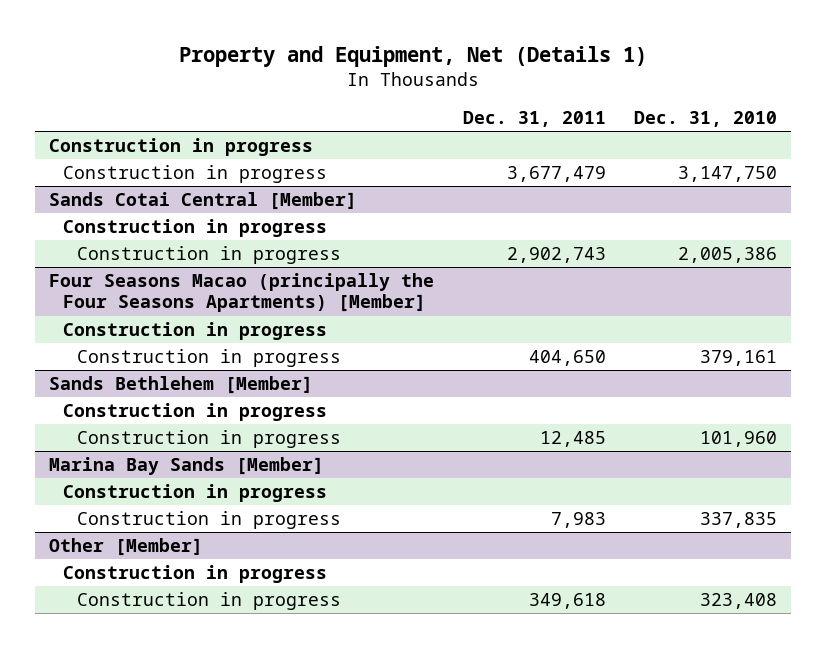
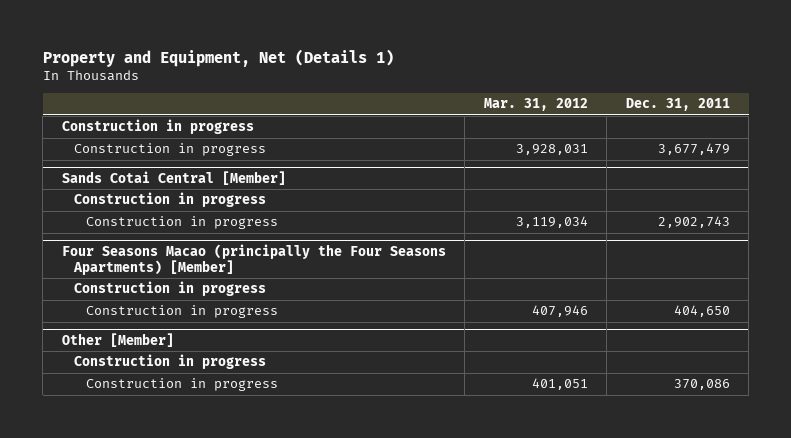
- | Dec. 31, 2011 | Dec. 31, 2010
+ | Mar. 31, 2012 | Dec. 31, 2011
- Sands Bethlehem [Member]
- Construction in progress
- Construction in progress | 12,485 | 101,960
- Marina Bay Sands [Member]
- Construction in progress
- Construction in progress | 7,983 | 337,835
@ Other [Member]
- Construction in progress | 349,618 | 323,408
+ Construction in progress | 401,051 | 370,086

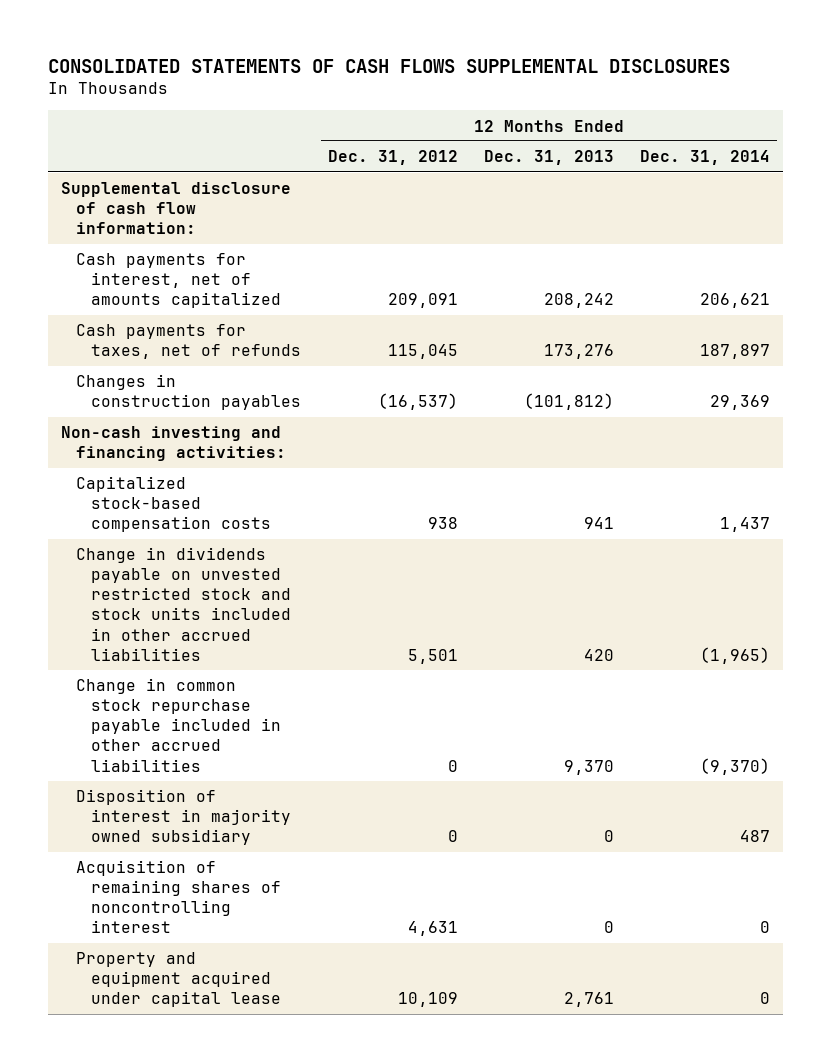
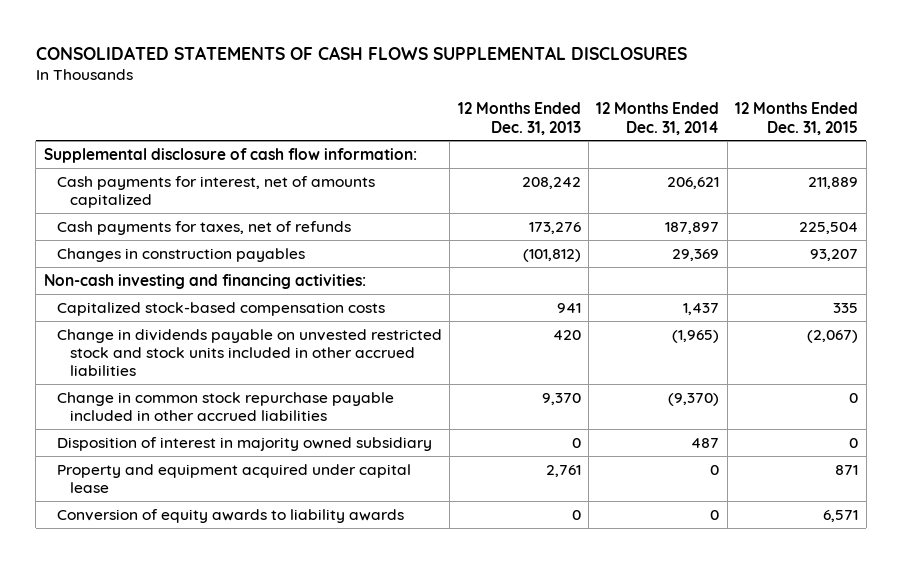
- | 12 Months Ended Dec. 31, 2012 | 12 Months Ended Dec. 31, 2013 | 12 Months Ended Dec. 31, 2014
+ | 12 Months Ended Dec. 31, 2013 | 12 Months Ended Dec. 31, 2014 | 12 Months Ended Dec. 31, 2015
- Acquisition of remaining shares of noncontrolling interest | 4,631 | 0 | 0
+ Conversion of equity awards to liability awards | 0 | 0 | 6,571

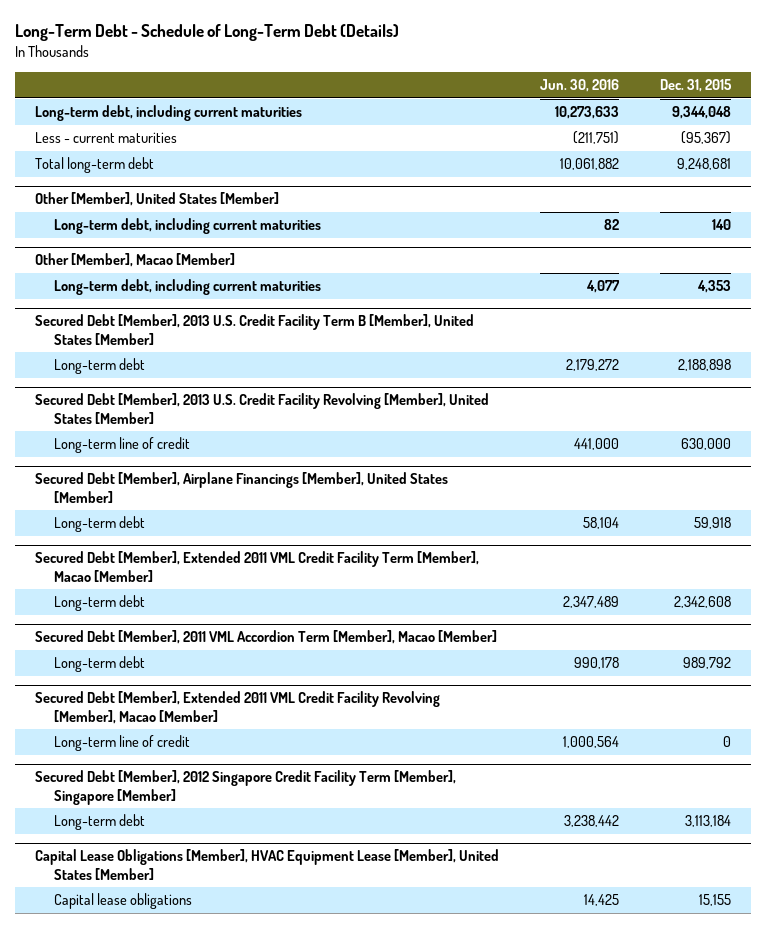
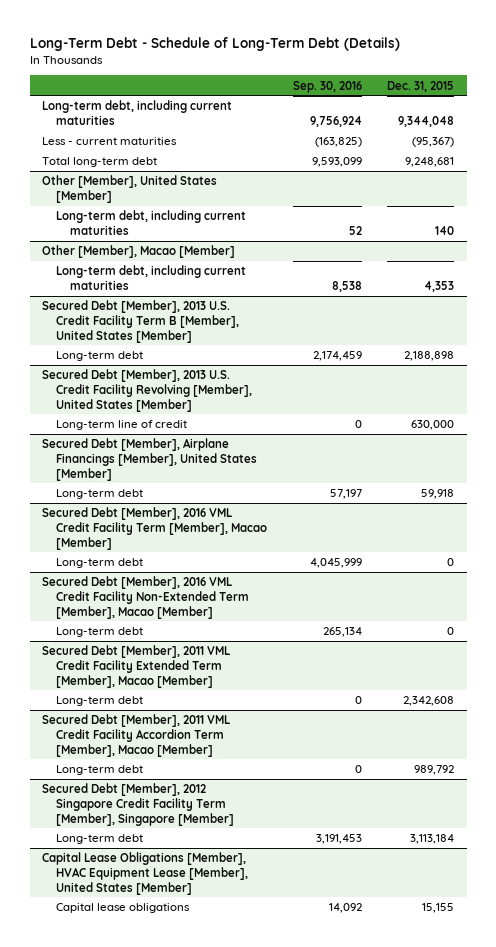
- | Jun. 30, 2016 | Dec. 31, 2015
+ | Sep. 30, 2016 | Dec. 31, 2015
- Secured Debt [Member], Extended 2011 VML Credit Facility Term [Member], Macao [Member]
+ Secured Debt [Member], 2016 VML Credit Facility Term [Member], Macao [Member]
+ Long-term debt | 4,045,999 | 0
+ Secured Debt [Member], 2016 VML Credit Facility Non-Extended Term [Member], Macao [Member]
+ Long-term debt | 265,134 | 0
+ Secured Debt [Member], 2011 VML Credit Facility Extended Term [Member], Macao [Member]
- Secured Debt [Member], 2011 VML Accordion Term [Member], Macao [Member]
+ Secured Debt [Member], 2011 VML Credit Facility Accordion Term [Member], Macao [Member]
- Secured Debt [Member], Extended 2011 VML Credit Facility Revolving [Member], Macao [Member]
- Long-term line of credit | 1,000,564 | 0

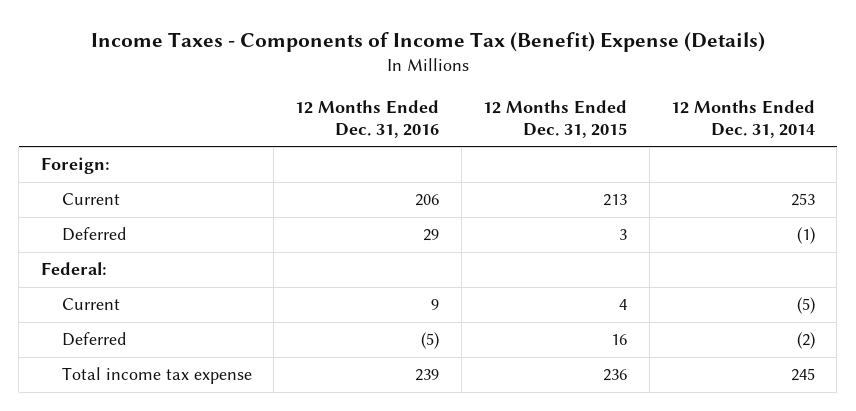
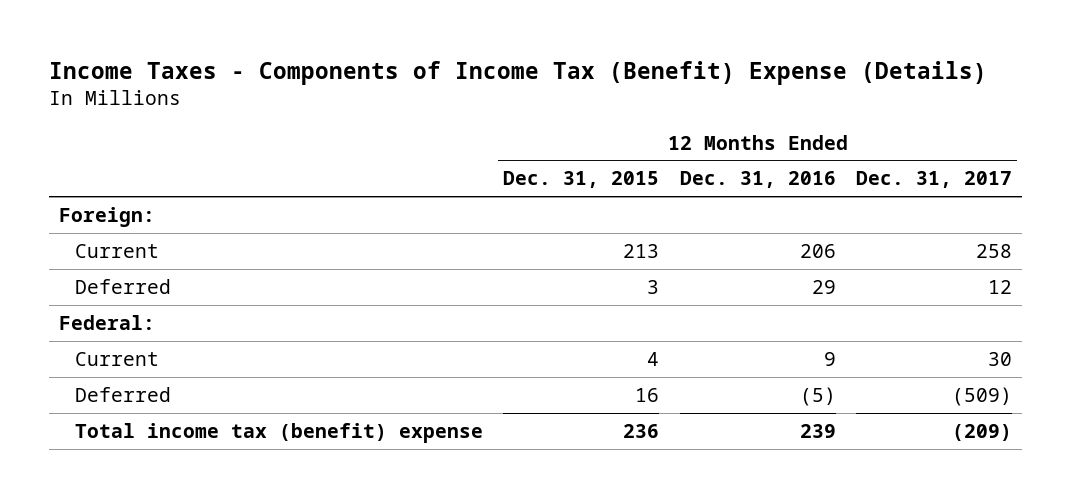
- | 12 Months Ended Dec. 31, 2016 | 12 Months Ended Dec. 31, 2015 | 12 Months Ended Dec. 31, 2014
+ | 12 Months Ended Dec. 31, 2015 | 12 Months Ended Dec. 31, 2016 | 12 Months Ended Dec. 31, 2017
- Total income tax expense | 239 | 236 | 245
+ Total income tax (benefit) expense | 236 | 239 | (209)

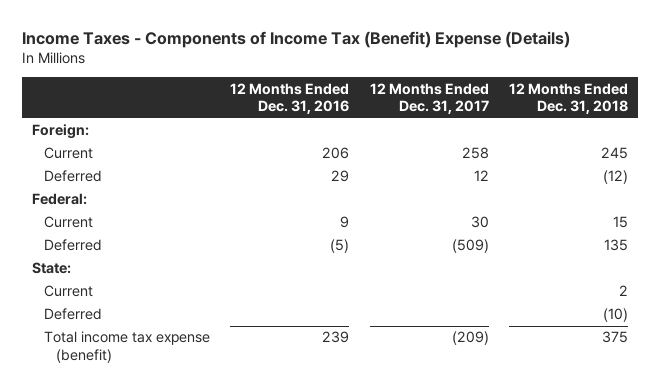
- | 12 Months Ended Dec. 31, 2015 | 12 Months Ended Dec. 31, 2016 | 12 Months Ended Dec. 31, 2017
+ | 12 Months Ended Dec. 31, 2016 | 12 Months Ended Dec. 31, 2017 | 12 Months Ended Dec. 31, 2018
- Total income tax (benefit) expense | 236 | 239 | (209)
+ State:
+ Current | | | 2
+ Deferred | | | (10)
+ Total income tax expense (benefit) | 239 | (209) | 375

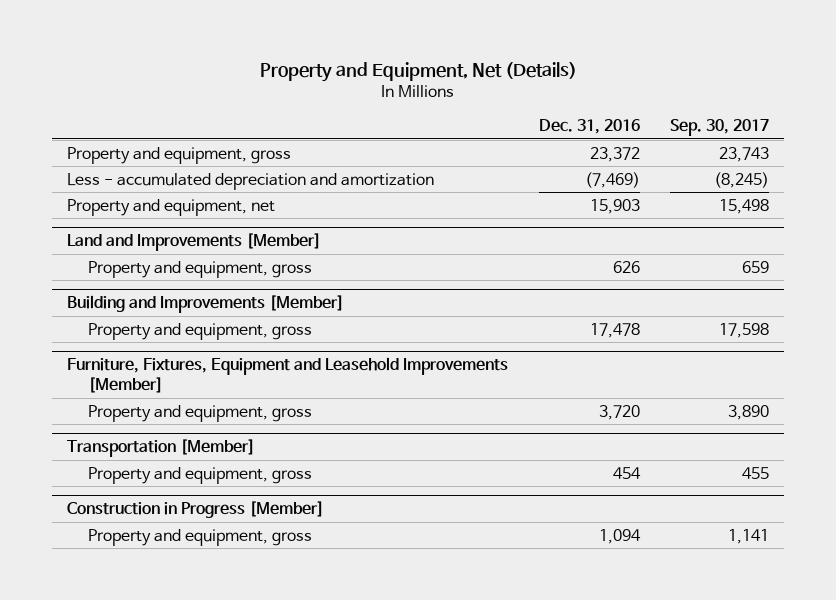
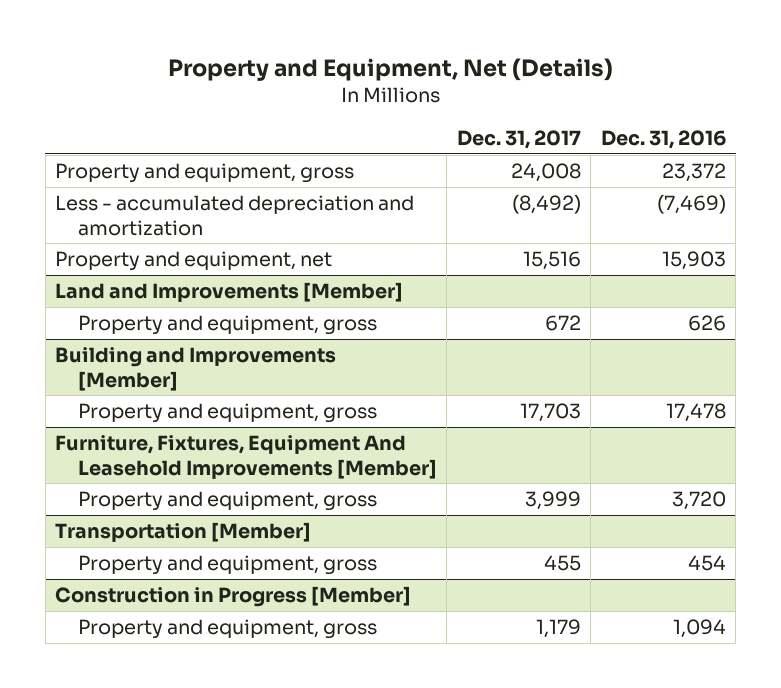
- | Dec. 31, 2016 | Sep. 30, 2017
+ | Dec. 31, 2017 | Dec. 31, 2016
- Furniture, Fixtures, Equipment and Leasehold Improvements [Member]
+ Furniture, Fixtures, Equipment And Leasehold Improvements [Member]

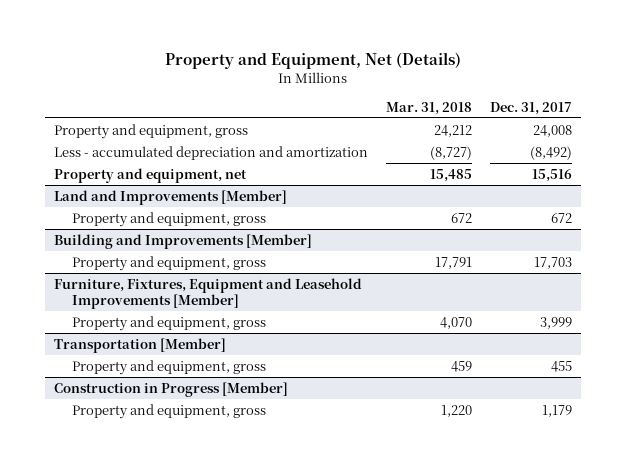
- | Dec. 31, 2017 | Dec. 31, 2016
+ | Mar. 31, 2018 | Dec. 31, 2017
- Furniture, Fixtures, Equipment And Leasehold Improvements [Member]
+ Furniture, Fixtures, Equipment and Leasehold Improvements [Member]

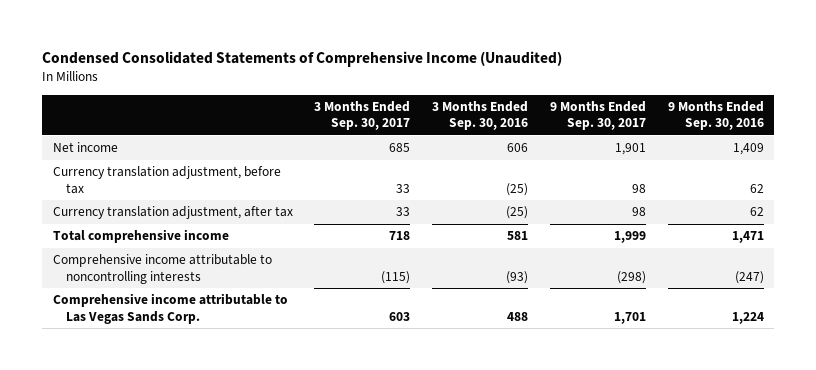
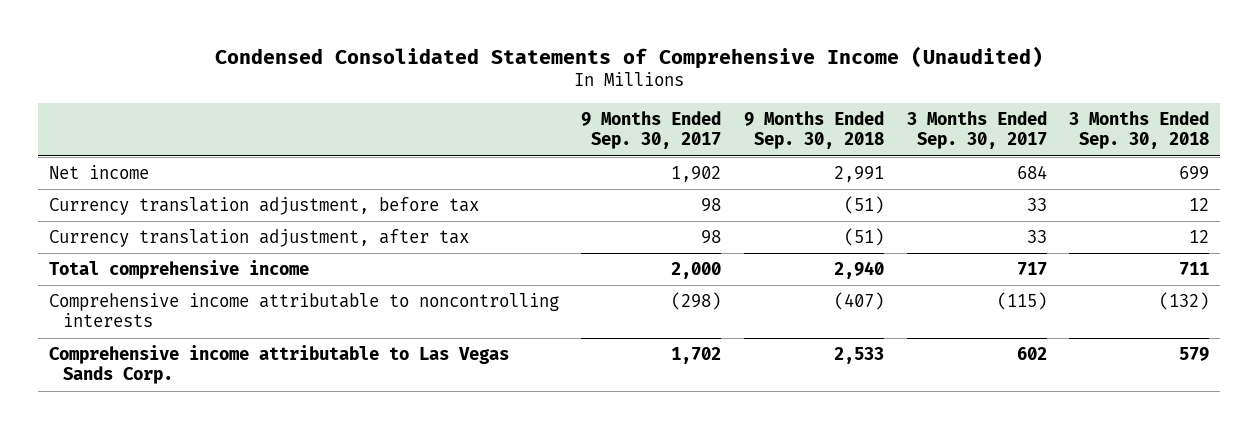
- | 3 Months Ended Sep. 30, 2017 | 3 Months Ended Sep. 30, 2016 | 9 Months Ended Sep. 30, 2017 | 9 Months Ended Sep. 30, 2016
+ | 9 Months Ended Sep. 30, 2017 | 9 Months Ended Sep. 30, 2018 | 3 Months Ended Sep. 30, 2017 | 3 Months Ended Sep. 30, 2018
- Net income | 685 | 606 | 1,901 | 1,409
+ Net income | 1,902 | 2,991 | 684 | 699
- Total comprehensive income | 718 | 581 | 1,999 | 1,471
+ Total comprehensive income | 2,000 | 2,940 | 717 | 711
- Comprehensive income attributable to Las Vegas Sands Corp. | 603 | 488 | 1,701 | 1,224
+ Comprehensive income attributable to Las Vegas Sands Corp. | 1,702 | 2,533 | 602 | 579

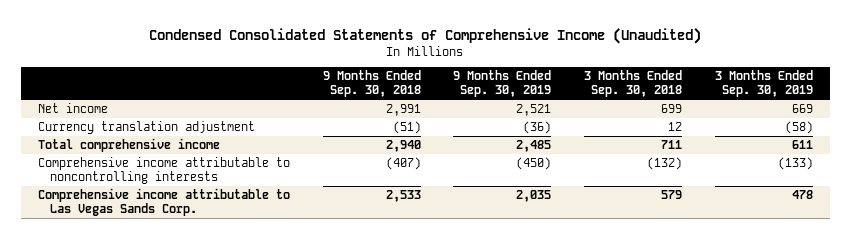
- | 9 Months Ended Sep. 30, 2017 | 9 Months Ended Sep. 30, 2018 | 3 Months Ended Sep. 30, 2017 | 3 Months Ended Sep. 30, 2018
+ | 9 Months Ended Sep. 30, 2018 | 9 Months Ended Sep. 30, 2019 | 3 Months Ended Sep. 30, 2018 | 3 Months Ended Sep. 30, 2019
- Currency translation adjustment, before tax | 98 | (51) | 33 | 12
- Currency translation adjustment, after tax | 98 | (51) | 33 | 12
+ Currency translation adjustment | (51) | (36) | 12 | (58)

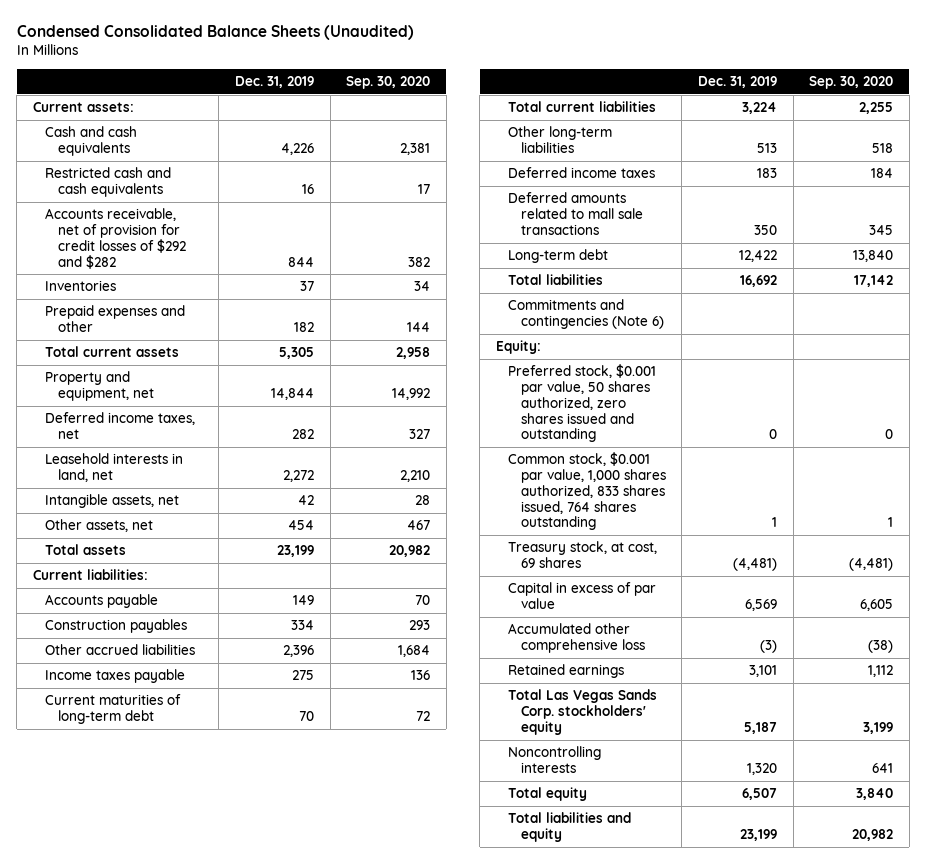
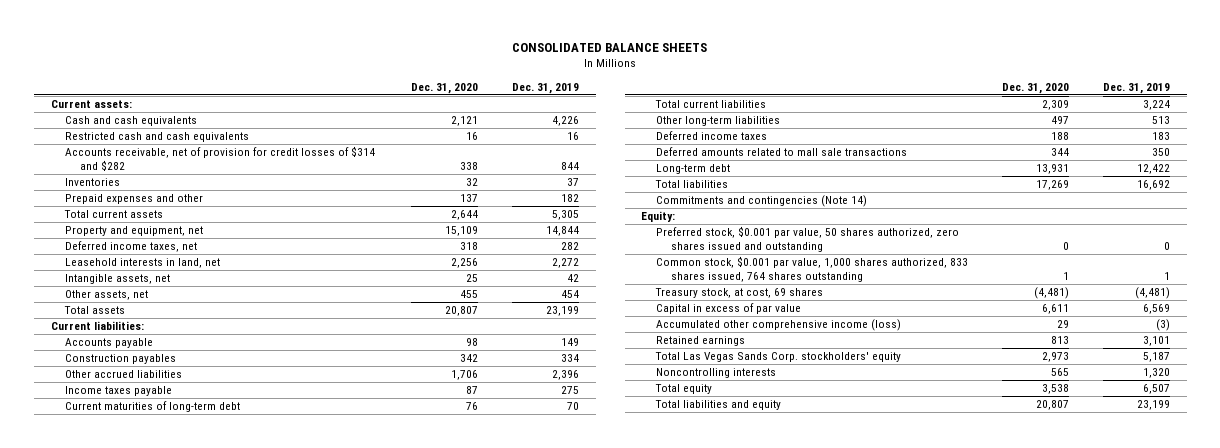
- Condensed Consolidated Balance Sheets (Unaudited)
+ CONSOLIDATED BALANCE SHEETS
- | Dec. 31, 2019 | Sep. 30, 2020
+ | Dec. 31, 2020 | Dec. 31, 2019
- Accounts receivable, net of provision for credit losses of $292 and $282 | 844 | 382
+ Accounts receivable, net of provision for credit losses of $314 and $282 | 338 | 844
- Commitments and contingencies (Note 6)
+ Commitments and contingencies (Note 14)
- Accumulated other comprehensive loss | (3) | (38)
+ Accumulated other comprehensive income (loss) | 29 | (3)

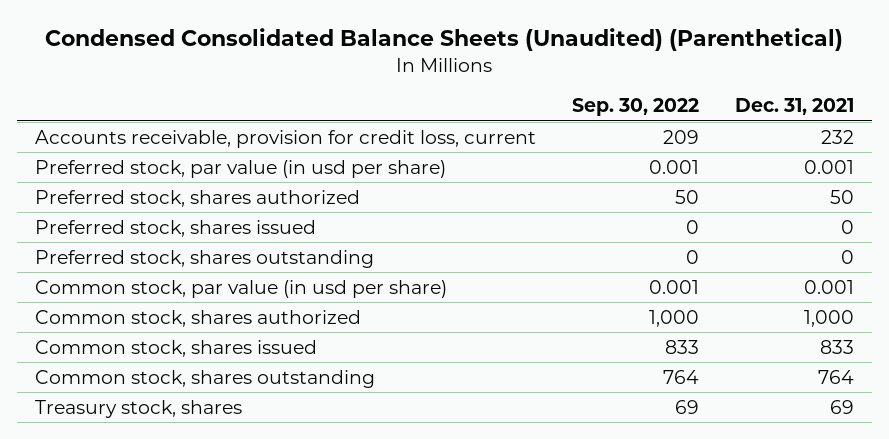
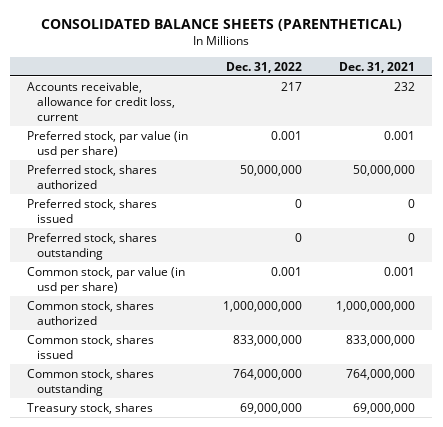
- Condensed Consolidated Balance Sheets (Unaudited) (Parenthetical)
+ CONSOLIDATED BALANCE SHEETS (PARENTHETICAL)
- | Sep. 30, 2022 | Dec. 31, 2021
+ | Dec. 31, 2022 | Dec. 31, 2021
- Accounts receivable, provision for credit loss, current | 209 | 232
+ Accounts receivable, allowance for credit loss, current | 217 | 232
- Preferred stock, shares authorized | 50 | 50
+ Preferred stock, shares authorized | 50,000,000 | 50,000,000
- Common stock, shares authorized | 1,000 | 1,000
- Common stock, shares issued | 833 | 833
- Common stock, shares outstanding | 764 | 764
- Treasury stock, shares | 69 | 69
+ Common stock, shares authorized | 1,000,000,000 | 1,000,000,000
+ Common stock, shares issued | 833,000,000 | 833,000,000
+ Common stock, shares outstanding | 764,000,000 | 764,000,000
+ Treasury stock, shares | 69,000,000 | 69,000,000

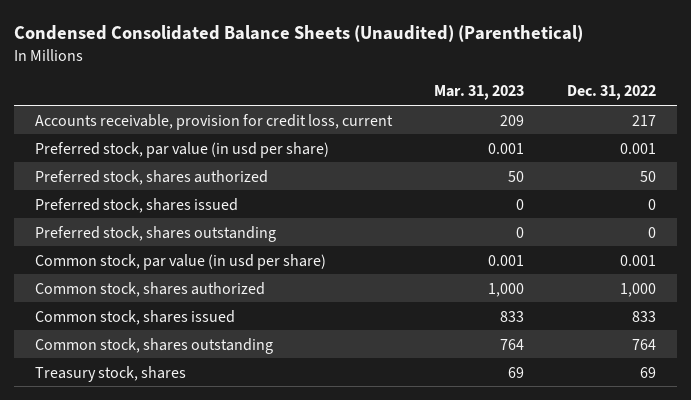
- CONSOLIDATED BALANCE SHEETS (PARENTHETICAL)
+ Condensed Consolidated Balance Sheets (Unaudited) (Parenthetical)
- | Dec. 31, 2022 | Dec. 31, 2021
+ | Mar. 31, 2023 | Dec. 31, 2022
- Accounts receivable, allowance for credit loss, current | 217 | 232
+ Accounts receivable, provision for credit loss, current | 209 | 217
- Preferred stock, shares authorized | 50,000,000 | 50,000,000
+ Preferred stock, shares authorized | 50 | 50
- Common stock, shares authorized | 1,000,000,000 | 1,000,000,000
- Common stock, shares issued | 833,000,000 | 833,000,000
- Common stock, shares outstanding | 764,000,000 | 764,000,000
- Treasury stock, shares | 69,000,000 | 69,000,000
+ Common stock, shares authorized | 1,000 | 1,000
+ Common stock, shares issued | 833 | 833
+ Common stock, shares outstanding | 764 | 764
+ Treasury stock, shares | 69 | 69

